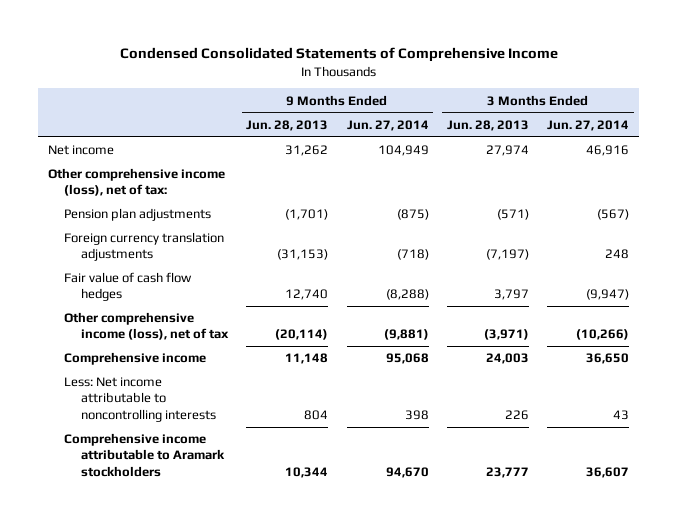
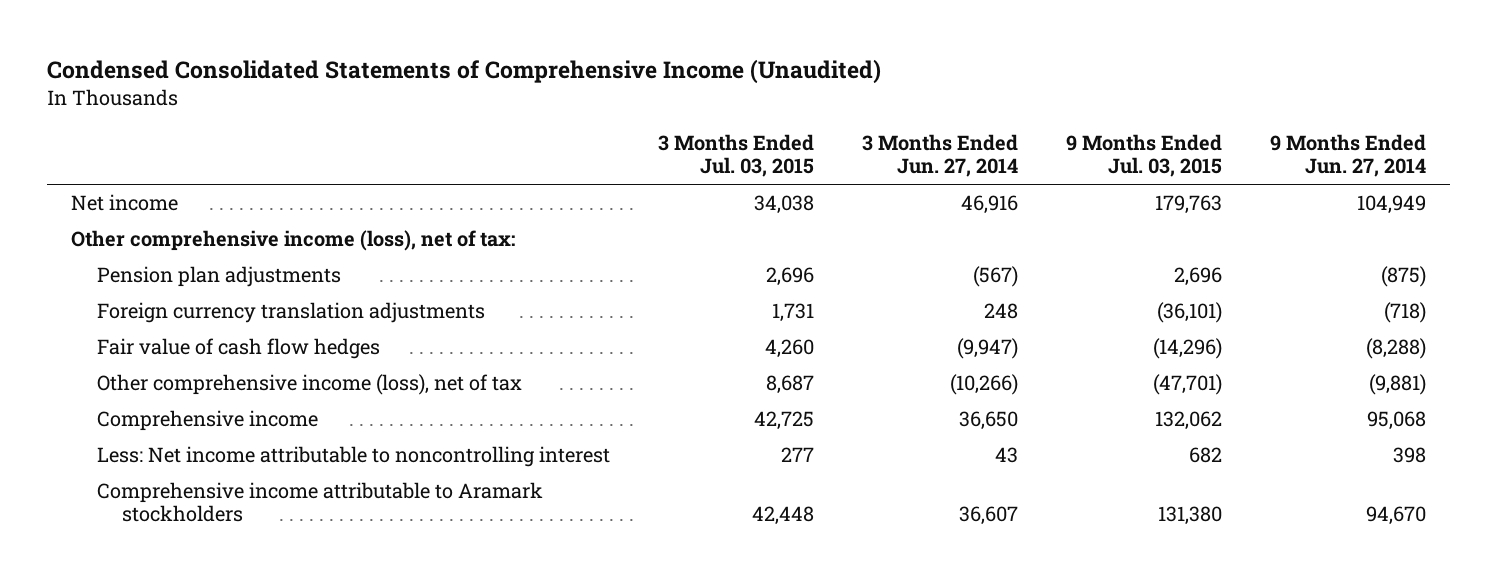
- Condensed Consolidated Statements of Comprehensive Income
+ Condensed Consolidated Statements of Comprehensive Income (Unaudited)
- | 9 Months Ended Jun. 28, 2013 | 9 Months Ended Jun. 27, 2014 | 3 Months Ended Jun. 28, 2013 | 3 Months Ended Jun. 27, 2014
+ | 3 Months Ended Jul. 03, 2015 | 3 Months Ended Jun. 27, 2014 | 9 Months Ended Jul. 03, 2015 | 9 Months Ended Jun. 27, 2014
- Less: Net income attributable to noncontrolling interests | 804 | 398 | 226 | 43
+ Less: Net income attributable to noncontrolling interest | 277 | 43 | 682 | 398

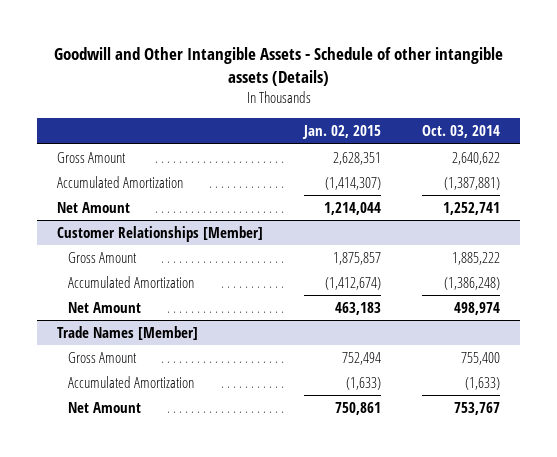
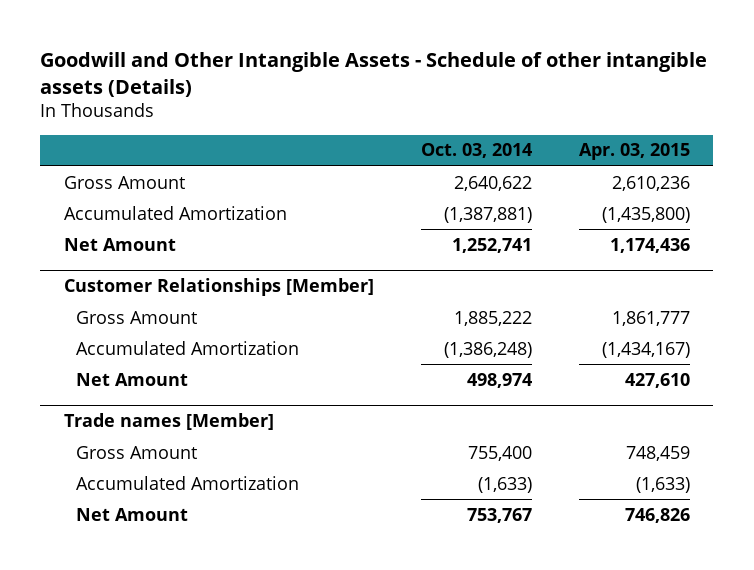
- | Jan. 02, 2015 | Oct. 03, 2014
+ | Oct. 03, 2014 | Apr. 03, 2015
- Trade Names [Member]
+ Trade names [Member]

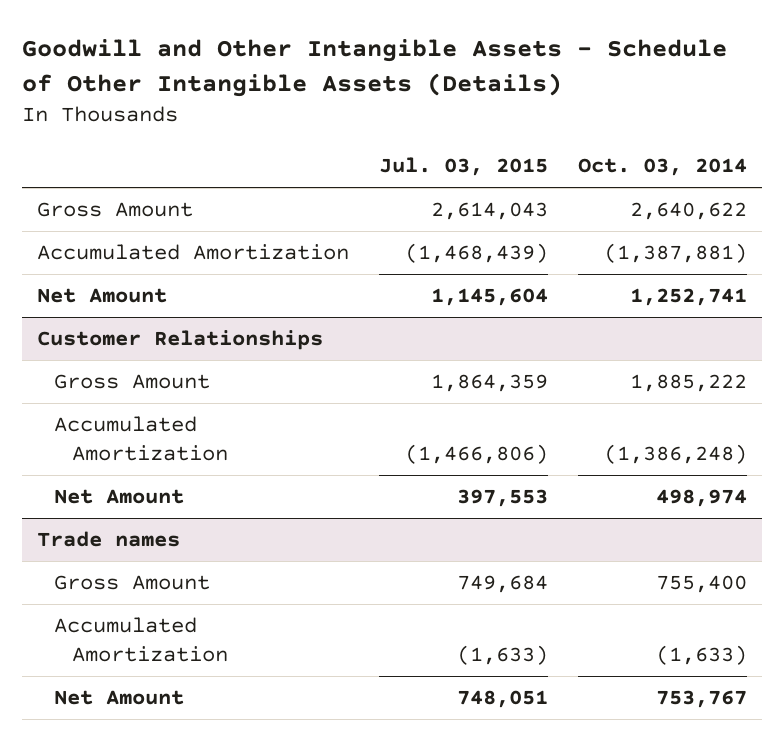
- Goodwill and Other Intangible Assets - Schedule of other intangible assets (Details)
+ Goodwill and Other Intangible Assets - Schedule of Other Intangible Assets (Details)
- | Oct. 03, 2014 | Apr. 03, 2015
+ | Jul. 03, 2015 | Oct. 03, 2014
- Customer Relationships [Member]
+ Customer Relationships
- Trade names [Member]
+ Trade names

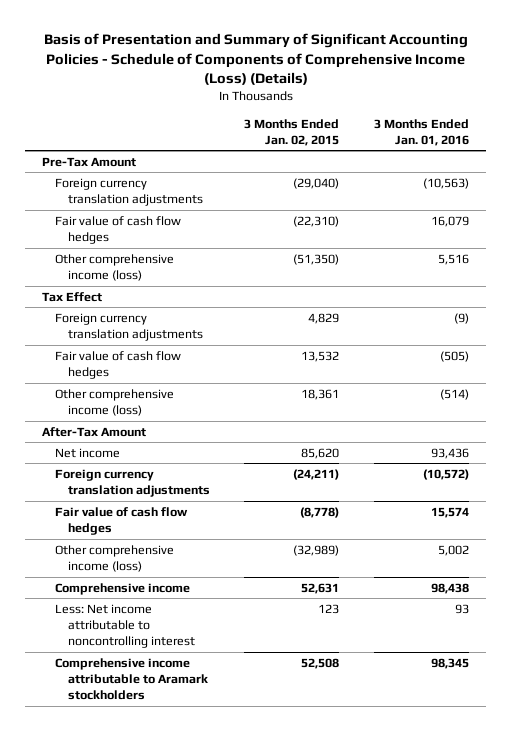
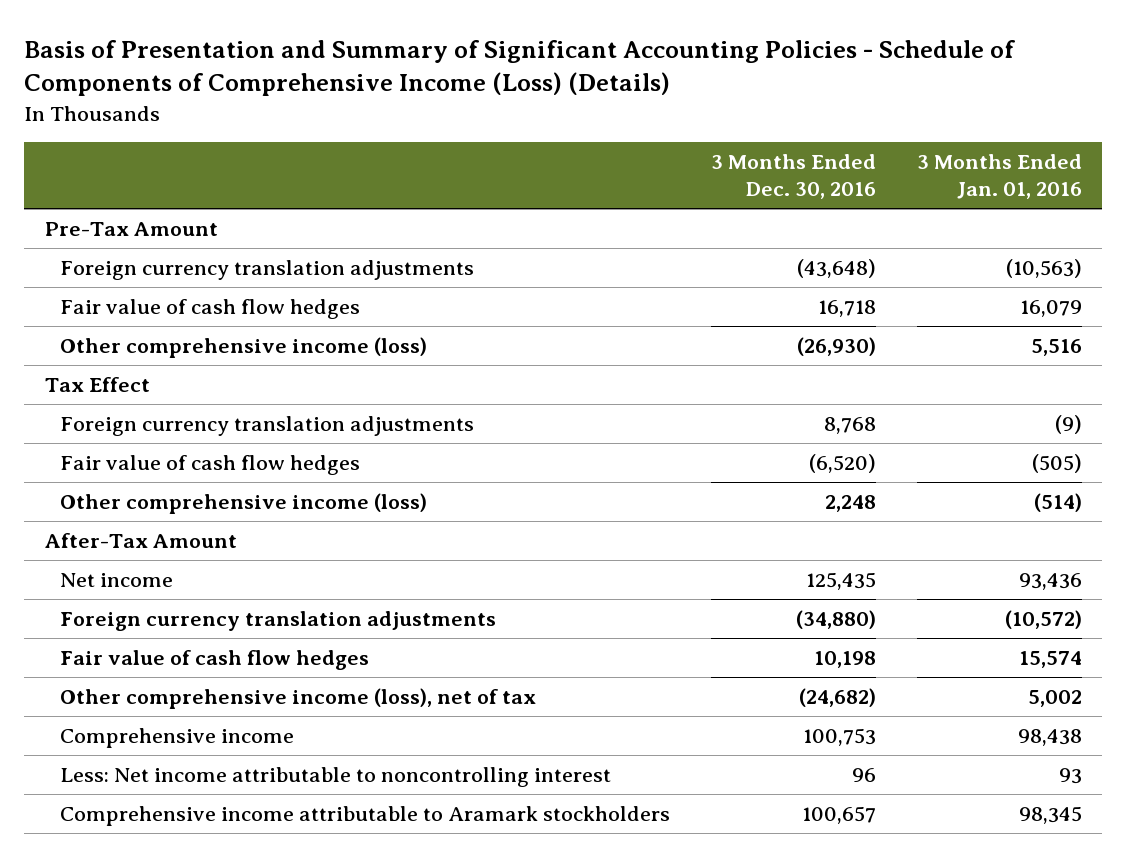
- | 3 Months Ended Jan. 02, 2015 | 3 Months Ended Jan. 01, 2016
+ | 3 Months Ended Dec. 30, 2016 | 3 Months Ended Jan. 01, 2016
- Other comprehensive income (loss) | (32,989) | 5,002
+ Other comprehensive income (loss), net of tax | (24,682) | 5,002

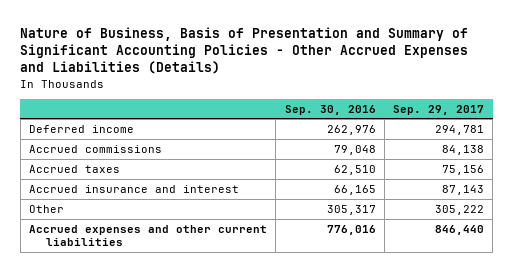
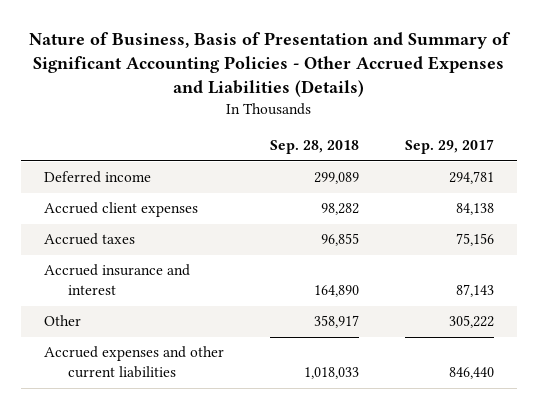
- | Sep. 30, 2016 | Sep. 29, 2017
+ | Sep. 28, 2018 | Sep. 29, 2017
- Accrued commissions | 79,048 | 84,138
+ Accrued client expenses | 98,282 | 84,138

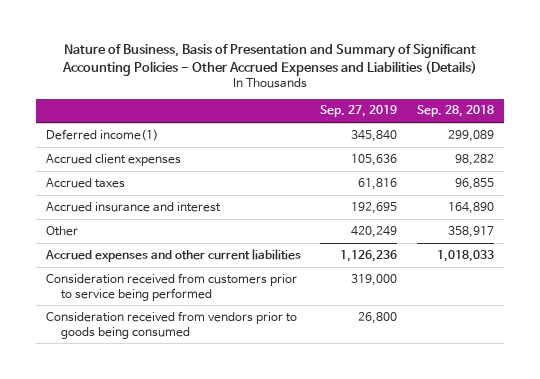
- | Sep. 28, 2018 | Sep. 29, 2017
+ | Sep. 27, 2019 | Sep. 28, 2018
- Deferred income | 299,089 | 294,781
+ Deferred income(1) | 345,840 | 299,089
+ Consideration received from customers prior to service being performed | 319,000 |
+ Consideration received from vendors prior to goods being consumed | 26,800 |

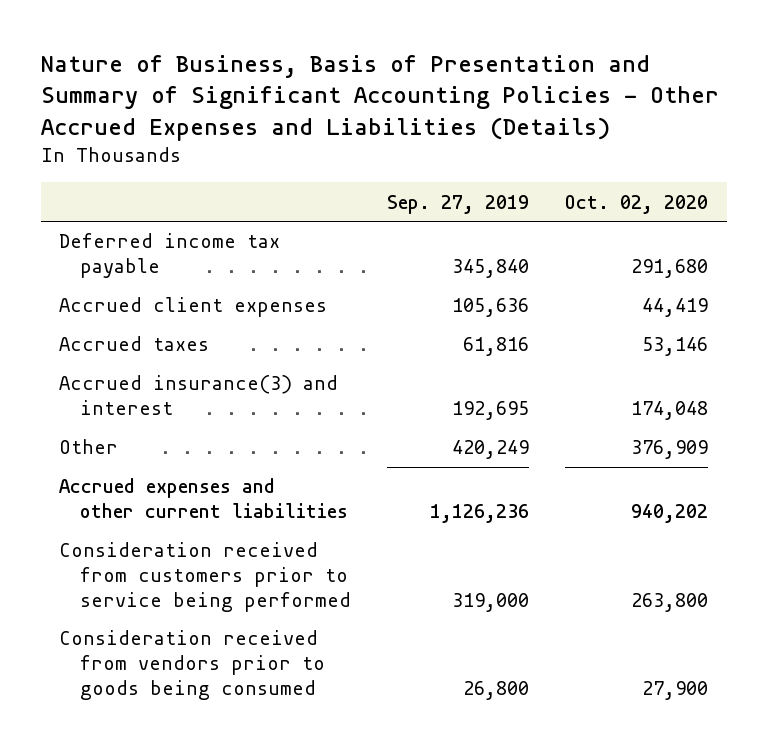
- | Sep. 27, 2019 | Sep. 28, 2018
+ | Sep. 27, 2019 | Oct. 02, 2020
- Deferred income(1) | 345,840 | 299,089
+ Deferred income tax payable | 345,840 | 291,680
- Accrued insurance and interest | 192,695 | 164,890
+ Accrued insurance(3) and interest | 192,695 | 174,048

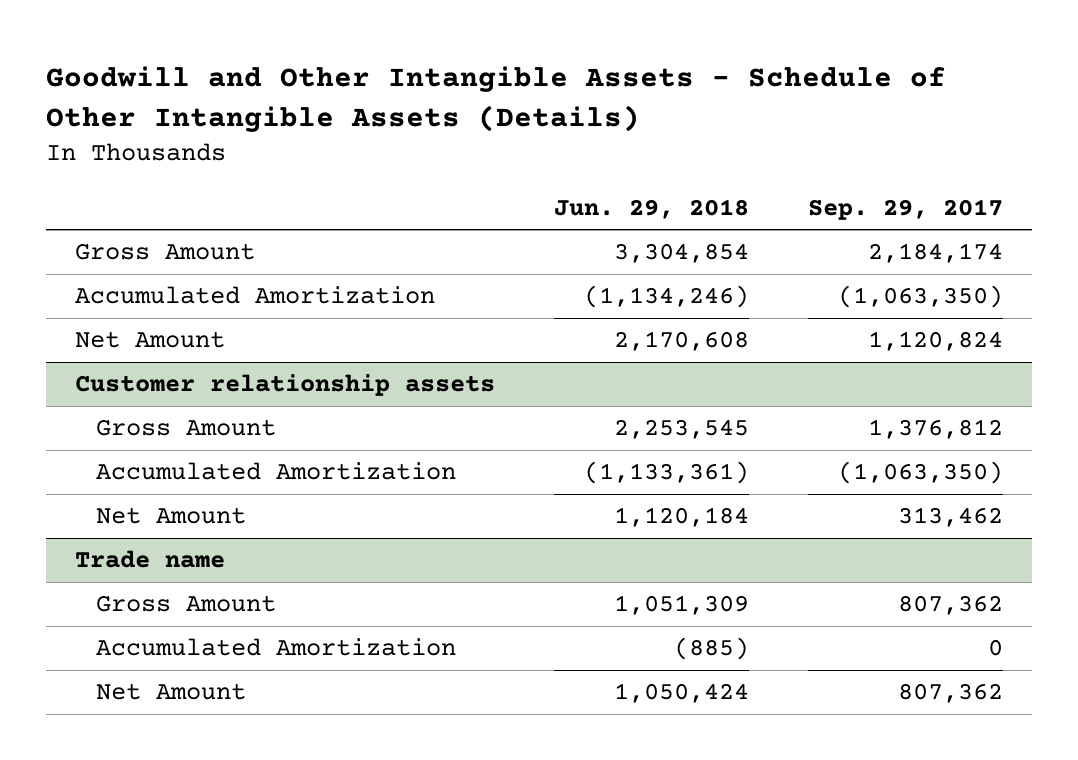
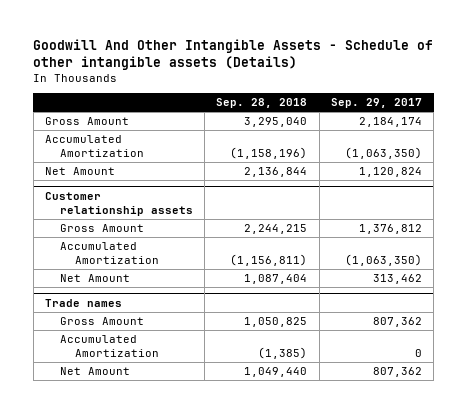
- Goodwill and Other Intangible Assets - Schedule of Other Intangible Assets (Details)
+ Goodwill And Other Intangible Assets - Schedule of other intangible assets (Details)
- | Jun. 29, 2018 | Sep. 29, 2017
+ | Sep. 28, 2018 | Sep. 29, 2017
- Trade name
+ Trade names

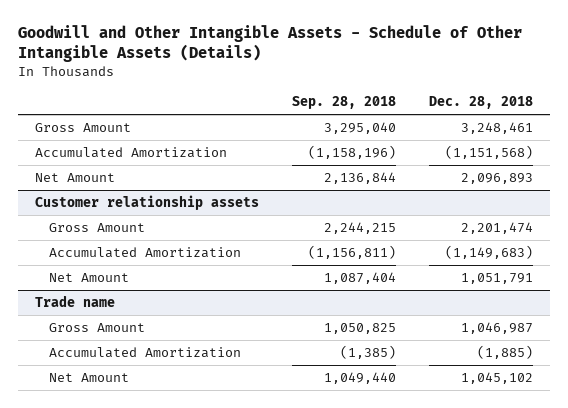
- Goodwill And Other Intangible Assets - Schedule of other intangible assets (Details)
+ Goodwill and Other Intangible Assets - Schedule of Other Intangible Assets (Details)
- | Sep. 28, 2018 | Sep. 29, 2017
+ | Sep. 28, 2018 | Dec. 28, 2018
- Trade names
+ Trade name

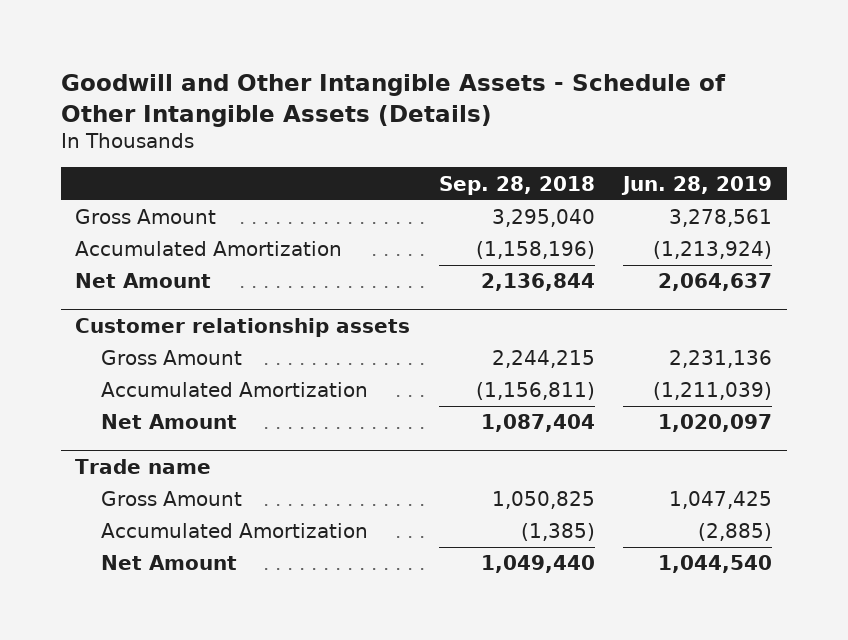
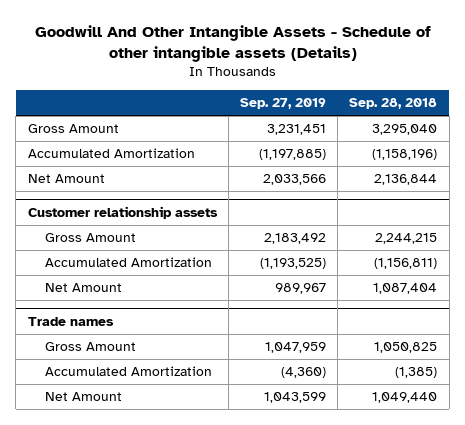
- Goodwill and Other Intangible Assets - Schedule of Other Intangible Assets (Details)
+ Goodwill And Other Intangible Assets - Schedule of other intangible assets (Details)
- | Sep. 28, 2018 | Jun. 28, 2019
+ | Sep. 27, 2019 | Sep. 28, 2018
- Trade name
+ Trade names

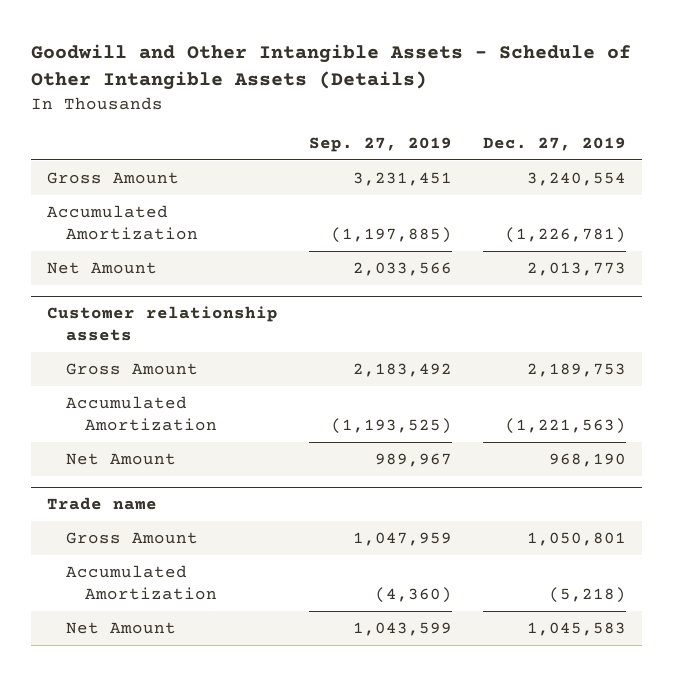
- Goodwill And Other Intangible Assets - Schedule of other intangible assets (Details)
+ Goodwill and Other Intangible Assets - Schedule of Other Intangible Assets (Details)
- | Sep. 27, 2019 | Sep. 28, 2018
+ | Sep. 27, 2019 | Dec. 27, 2019
- Trade names
+ Trade name

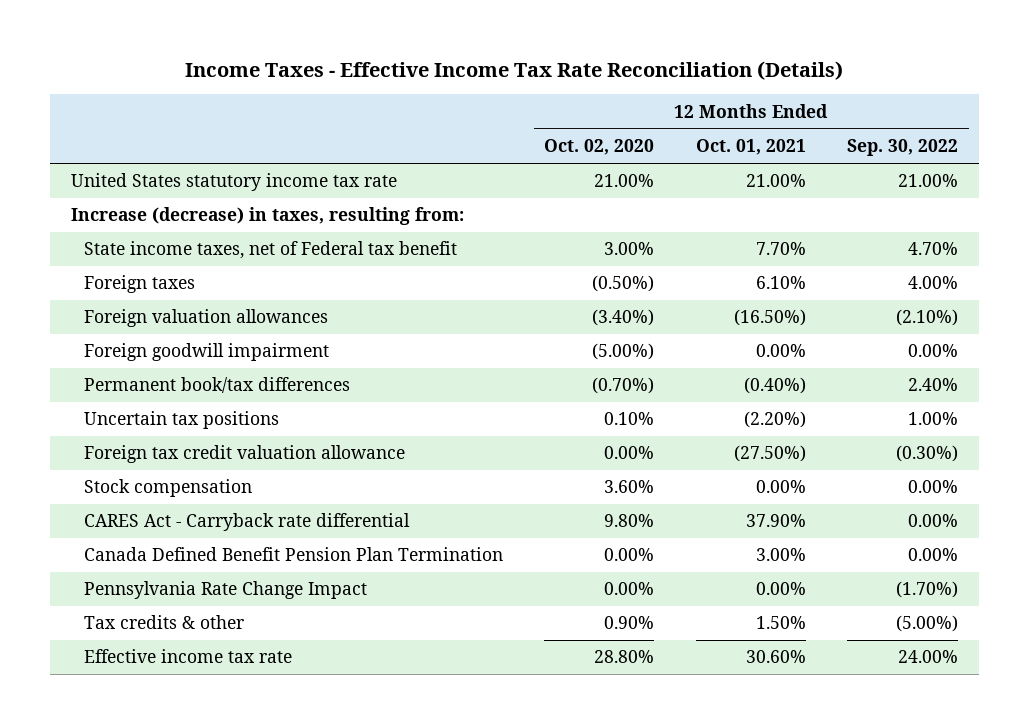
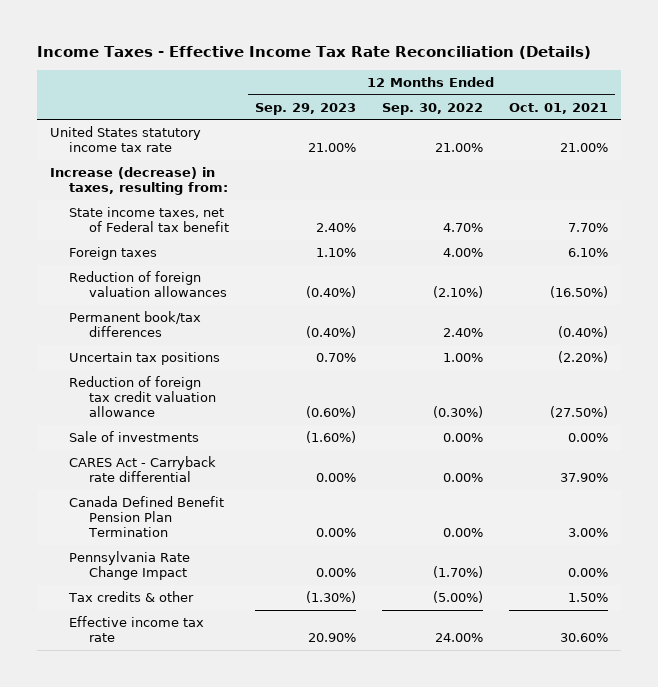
- | 12 Months Ended Oct. 02, 2020 | 12 Months Ended Oct. 01, 2021 | 12 Months Ended Sep. 30, 2022
+ | 12 Months Ended Sep. 29, 2023 | 12 Months Ended Sep. 30, 2022 | 12 Months Ended Oct. 01, 2021
- Foreign valuation allowances | (3.40%) | (16.50%) | (2.10%)
- Foreign goodwill impairment | (5.00%) | 0.00% | 0.00%
+ Reduction of foreign valuation allowances | (0.40%) | (2.10%) | (16.50%)
- Foreign tax credit valuation allowance | 0.00% | (27.50%) | (0.30%)
- Stock compensation | 3.60% | 0.00% | 0.00%
+ Reduction of foreign tax credit valuation allowance | (0.60%) | (0.30%) | (27.50%)
+ Sale of investments | (1.60%) | 0.00% | 0.00%

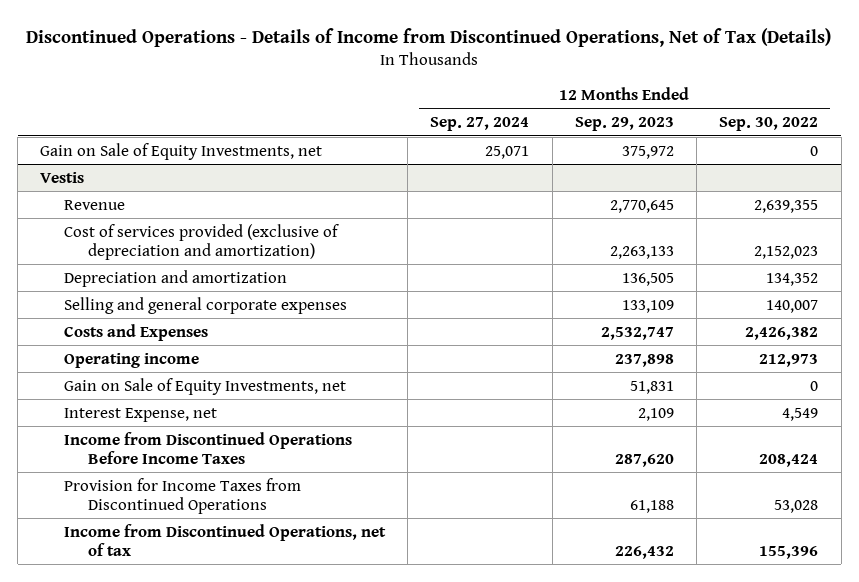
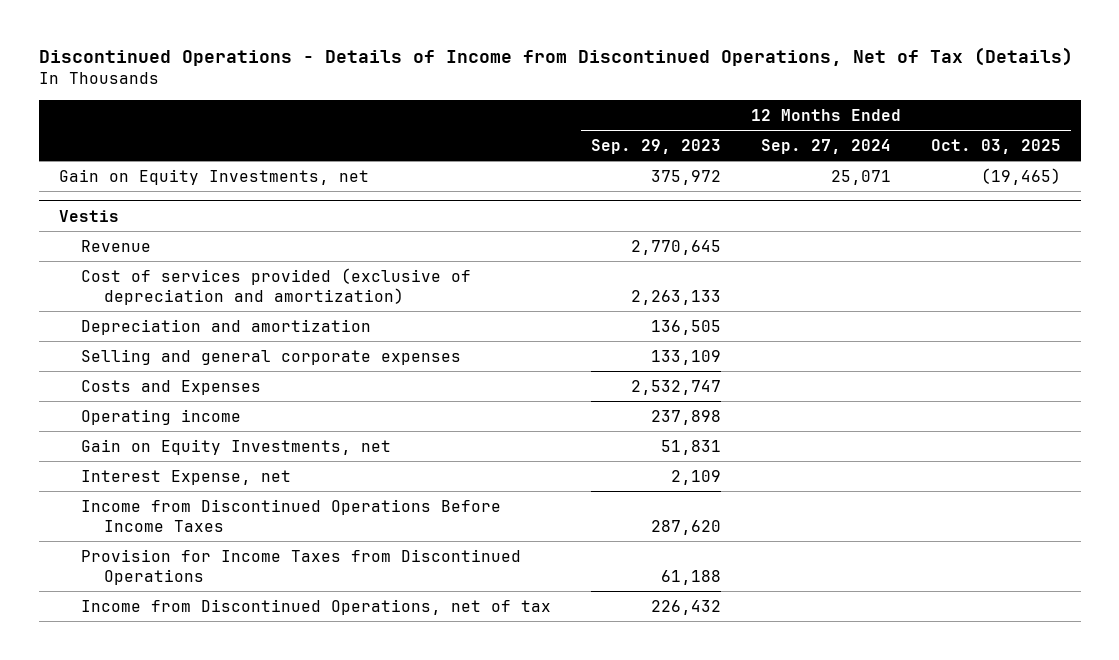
- | 12 Months Ended Sep. 27, 2024 | 12 Months Ended Sep. 29, 2023 | 12 Months Ended Sep. 30, 2022
+ | 12 Months Ended Sep. 29, 2023 | 12 Months Ended Sep. 27, 2024 | 12 Months Ended Oct. 03, 2025
- Gain on Sale of Equity Investments, net | 25,071 | 375,972 | 0
+ Gain on Equity Investments, net | 375,972 | 25,071 | (19,465)
@ Vestis
- Gain on Sale of Equity Investments, net | | 51,831 | 0
+ Gain on Equity Investments, net | 51,831 | |

